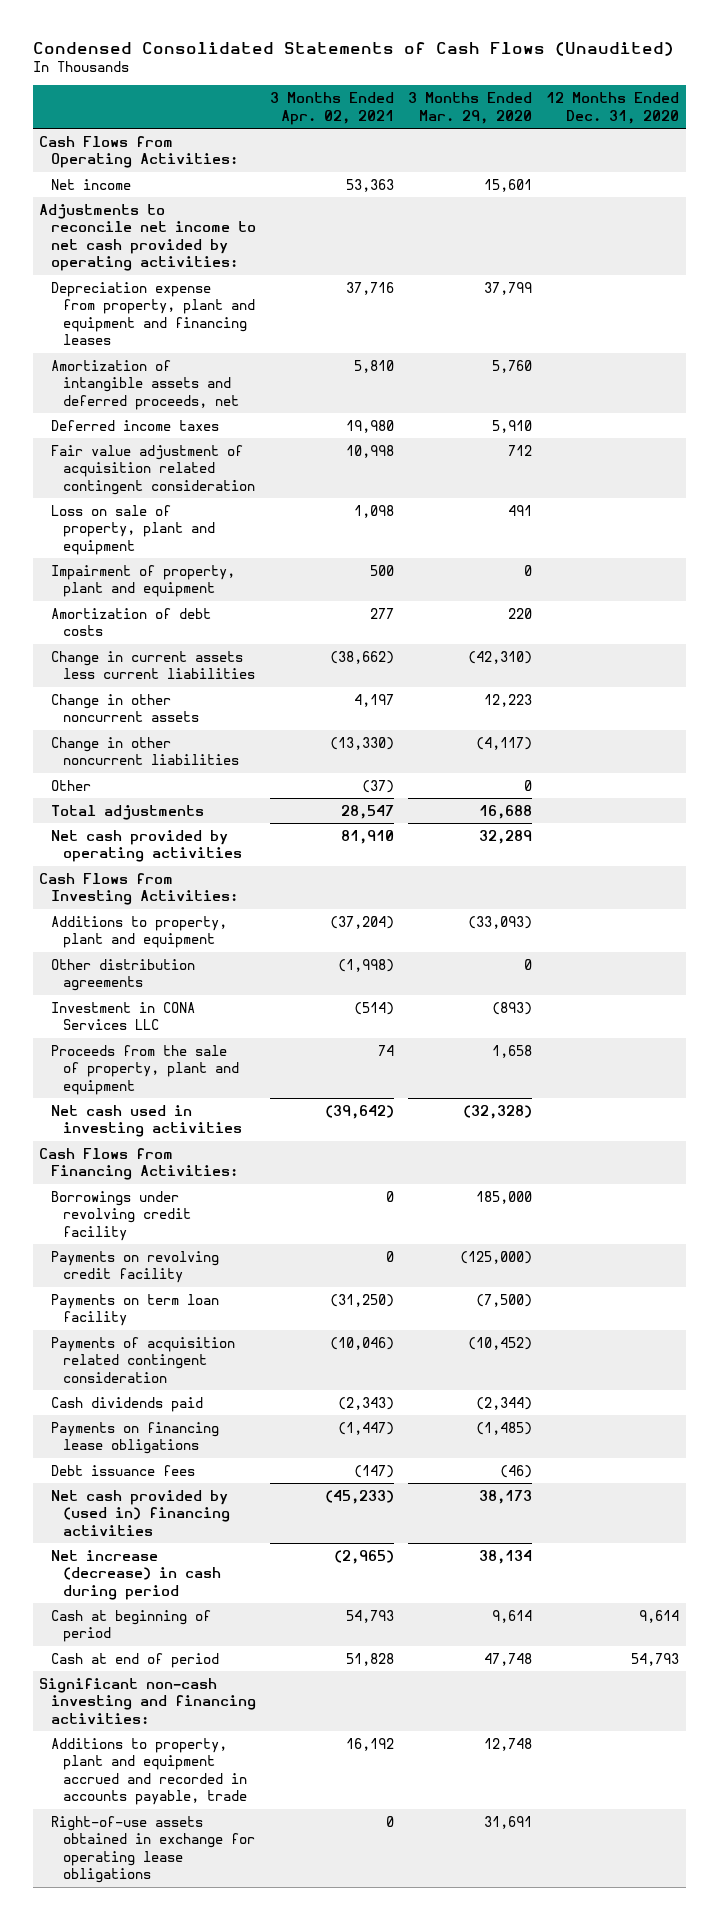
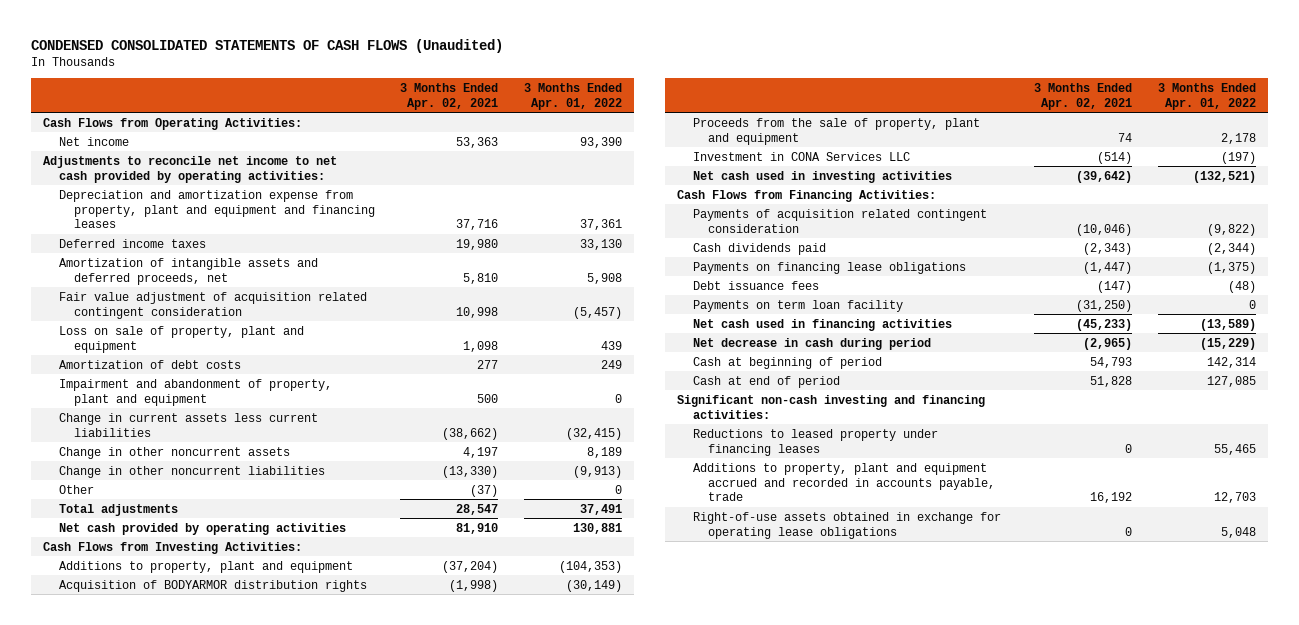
- Condensed Consolidated Statements of Cash Flows (Unaudited)
+ CONDENSED CONSOLIDATED STATEMENTS OF CASH FLOWS (Unaudited)
- | 3 Months Ended Apr. 02, 2021 | 3 Months Ended Mar. 29, 2020 | 12 Months Ended Dec. 31, 2020
+ | 3 Months Ended Apr. 02, 2021 | 3 Months Ended Apr. 01, 2022
- Depreciation expense from property, plant and equipment and financing leases | 37,716 | 37,799 |
+ Depreciation and amortization expense from property, plant and equipment and financing leases | 37,716 | 37,361
moved down: Amortization of intangible assets and deferred proceeds, net | 5,810 | 5,908
- Impairment of property, plant and equipment | 500 | 0 |
+ Impairment and abandonment of property, plant and equipment | 500 | 0
- Other distribution agreements | (1,998) | 0 |
+ Acquisition of BODYARMOR distribution rights | (1,998) | (30,149)
moved down: Investment in CONA Services LLC | (514) | (197)
- Borrowings under revolving credit facility | 0 | 185,000 |
- Payments on revolving credit facility | 0 | (125,000) |
- Net cash provided by (used in) financing activities | (45,233) | 38,173 |
- Net increase (decrease) in cash during period | (2,965) | 38,134 |
moved down: Payments on term loan facility | (31,250) | 0
+ Net cash used in financing activities | (45,233) | (13,589)
+ Net decrease in cash during period | (2,965) | (15,229)
+ Reductions to leased property under financing leases | 0 | 55,465

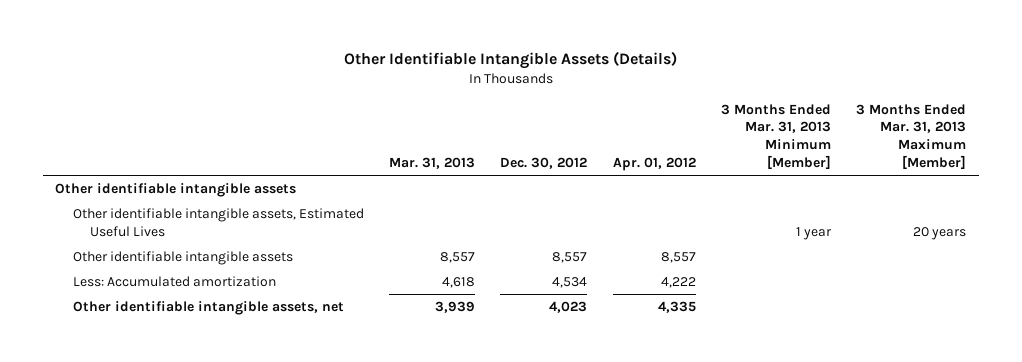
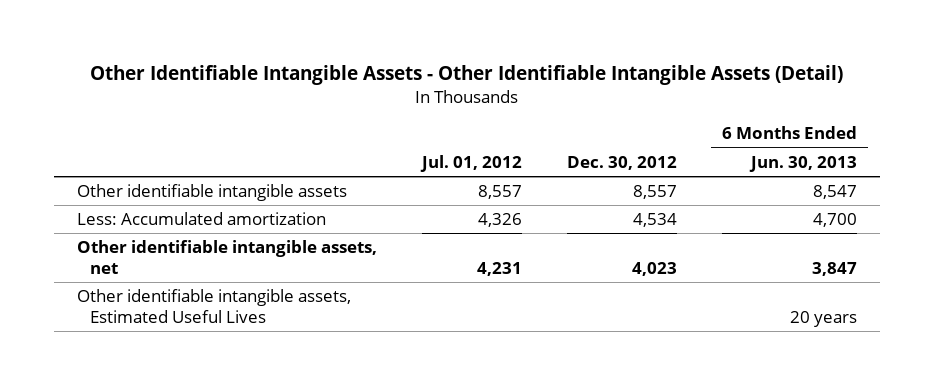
- Other Identifiable Intangible Assets (Details)
+ Other Identifiable Intangible Assets - Other Identifiable Intangible Assets (Detail)
- | Mar. 31, 2013 | Dec. 30, 2012 | Apr. 01, 2012 | 3 Months Ended Mar. 31, 2013 Minimum [Member] | 3 Months Ended Mar. 31, 2013 Maximum [Member]
+ | Jul. 01, 2012 | Dec. 30, 2012 | 6 Months Ended Jun. 30, 2013
- Other identifiable intangible assets
moved down: Other identifiable intangible assets, Estimated Useful Lives | | | 20 years

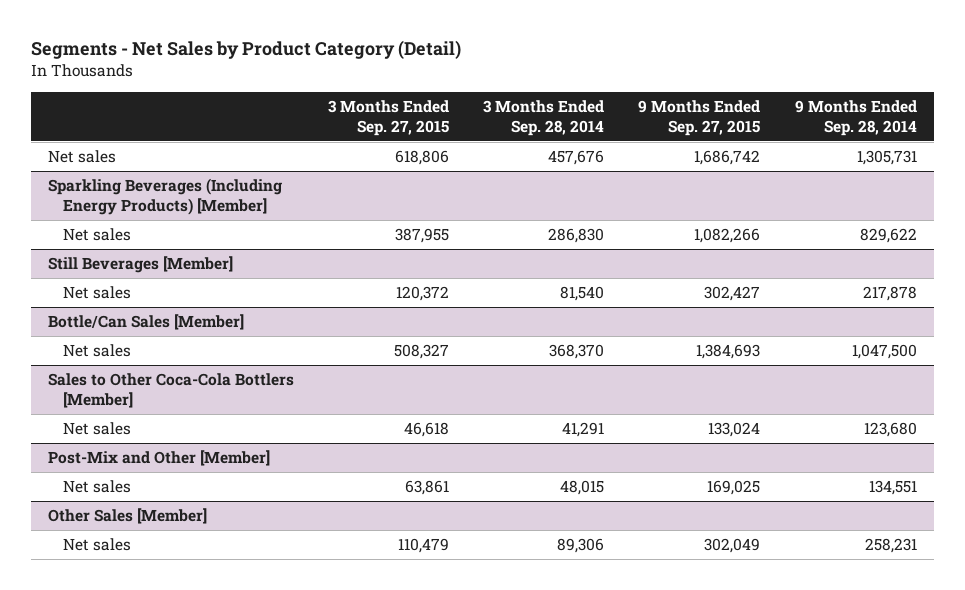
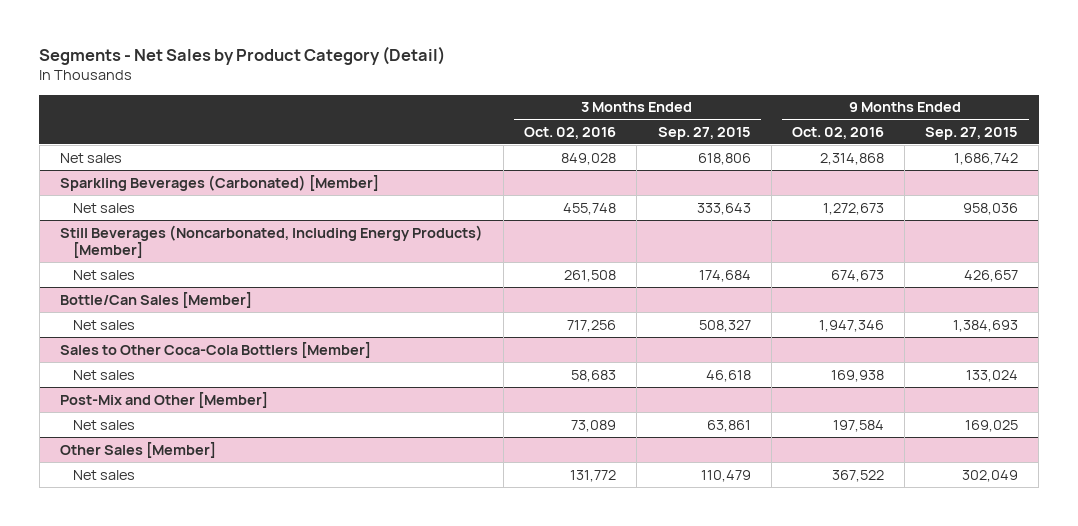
- | 3 Months Ended Sep. 27, 2015 | 3 Months Ended Sep. 28, 2014 | 9 Months Ended Sep. 27, 2015 | 9 Months Ended Sep. 28, 2014
+ | 3 Months Ended Oct. 02, 2016 | 3 Months Ended Sep. 27, 2015 | 9 Months Ended Oct. 02, 2016 | 9 Months Ended Sep. 27, 2015
- Sparkling Beverages (Including Energy Products) [Member]
- Net sales | 387,955 | 286,830 | 1,082,266 | 829,622
- Still Beverages [Member]
- Net sales | 120,372 | 81,540 | 302,427 | 217,878
+ Sparkling Beverages (Carbonated) [Member]
+ Net sales | 455,748 | 333,643 | 1,272,673 | 958,036
+ Still Beverages (Noncarbonated, Including Energy Products) [Member]
+ Net sales | 261,508 | 174,684 | 674,673 | 426,657

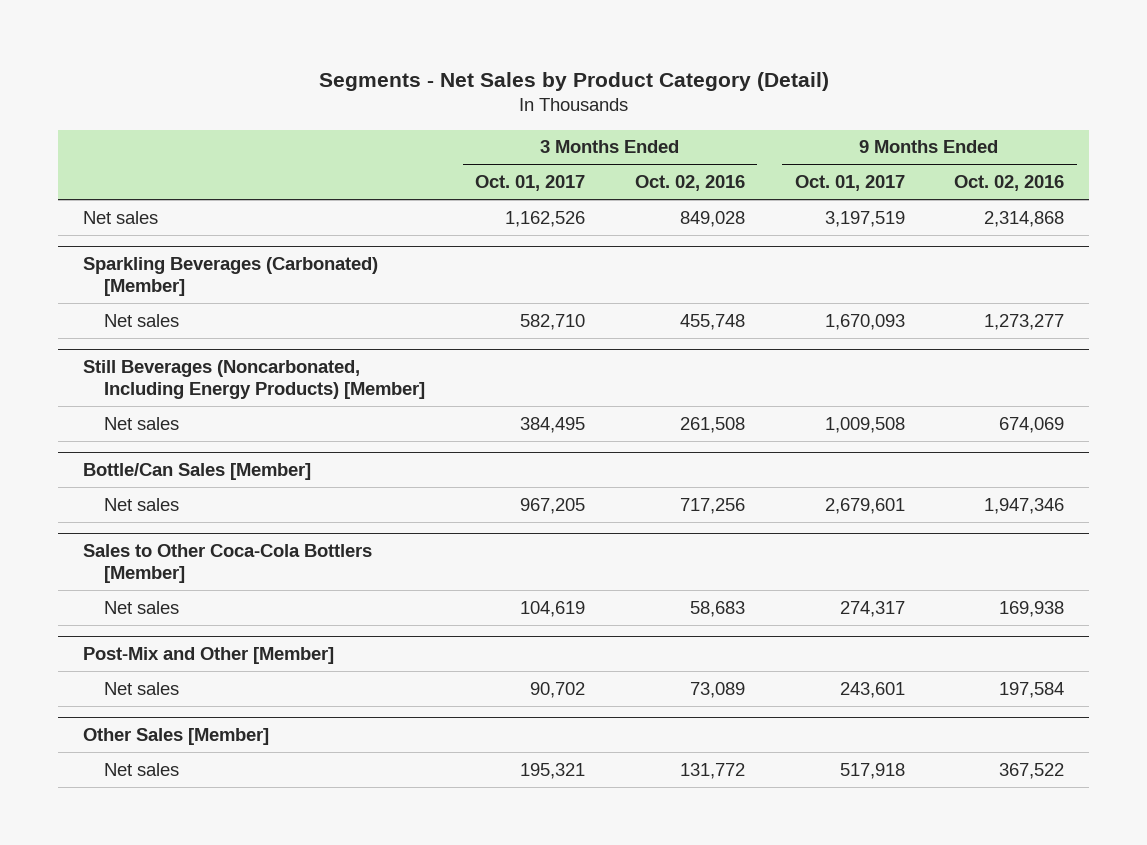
- | 3 Months Ended Oct. 02, 2016 | 3 Months Ended Sep. 27, 2015 | 9 Months Ended Oct. 02, 2016 | 9 Months Ended Sep. 27, 2015
+ | 3 Months Ended Oct. 01, 2017 | 3 Months Ended Oct. 02, 2016 | 9 Months Ended Oct. 01, 2017 | 9 Months Ended Oct. 02, 2016
@ Sparkling Beverages (Carbonated) [Member]
- Net sales | 455,748 | 333,643 | 1,272,673 | 958,036
+ Net sales | 582,710 | 455,748 | 1,670,093 | 1,273,277
@ Still Beverages (Noncarbonated, Including Energy Products) [Member]
- Net sales | 261,508 | 174,684 | 674,673 | 426,657
+ Net sales | 384,495 | 261,508 | 1,009,508 | 674,069

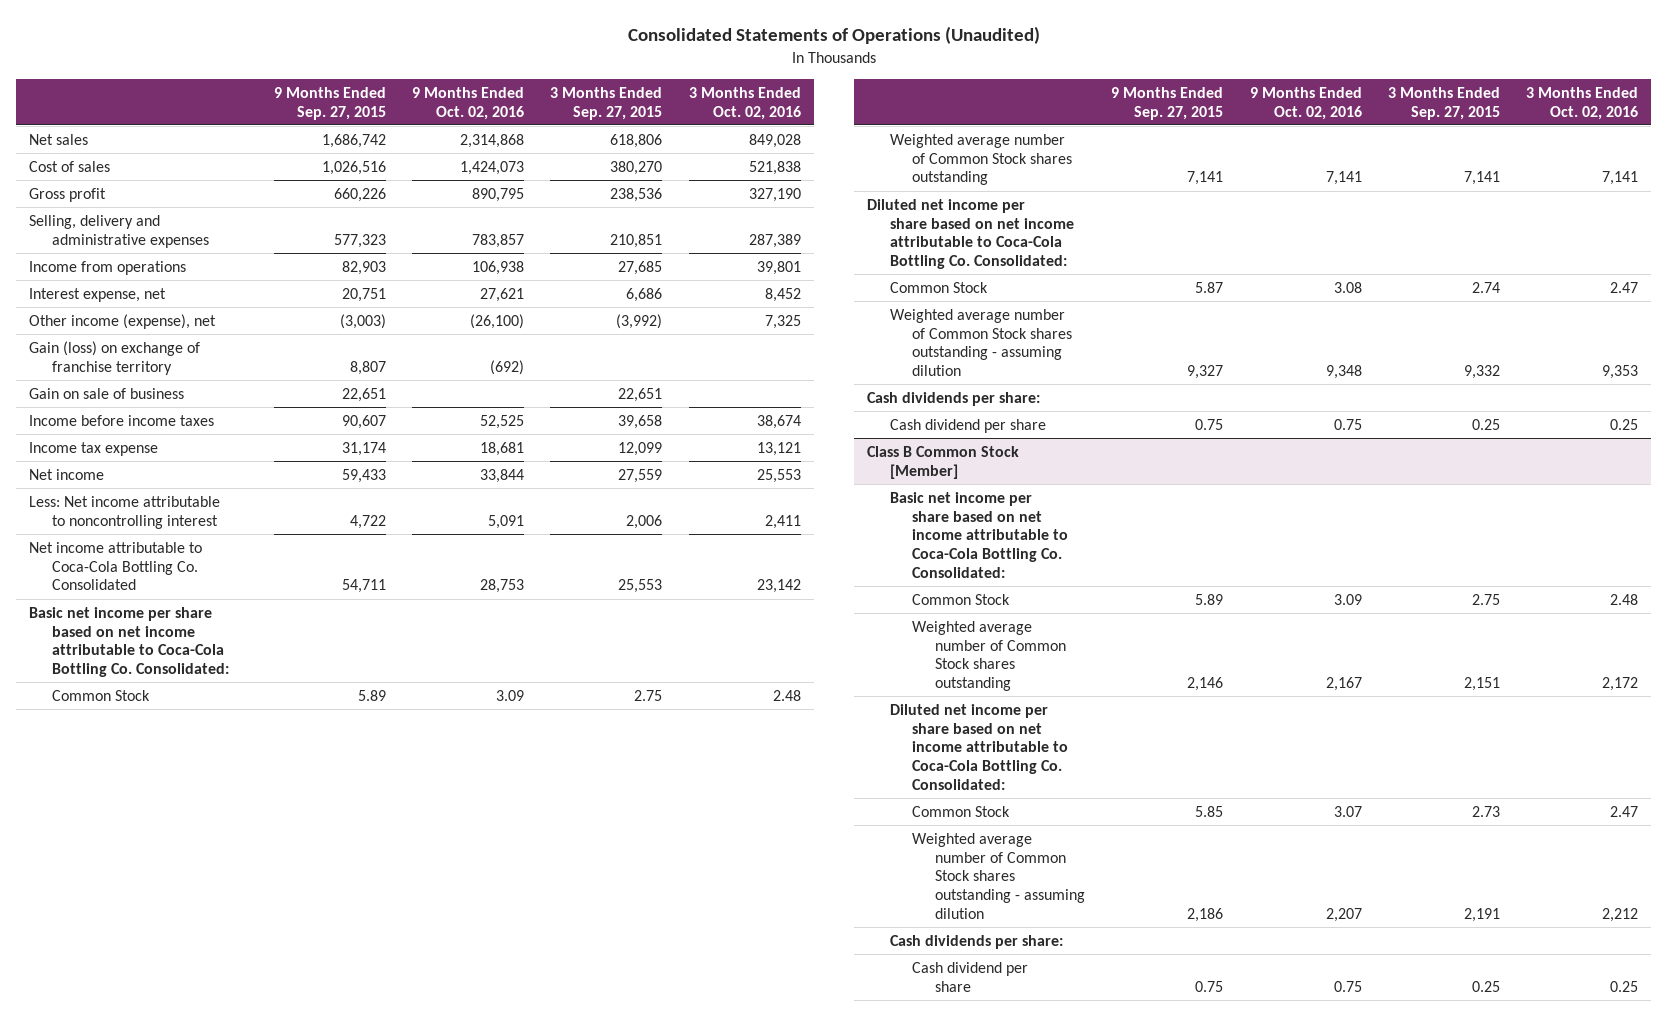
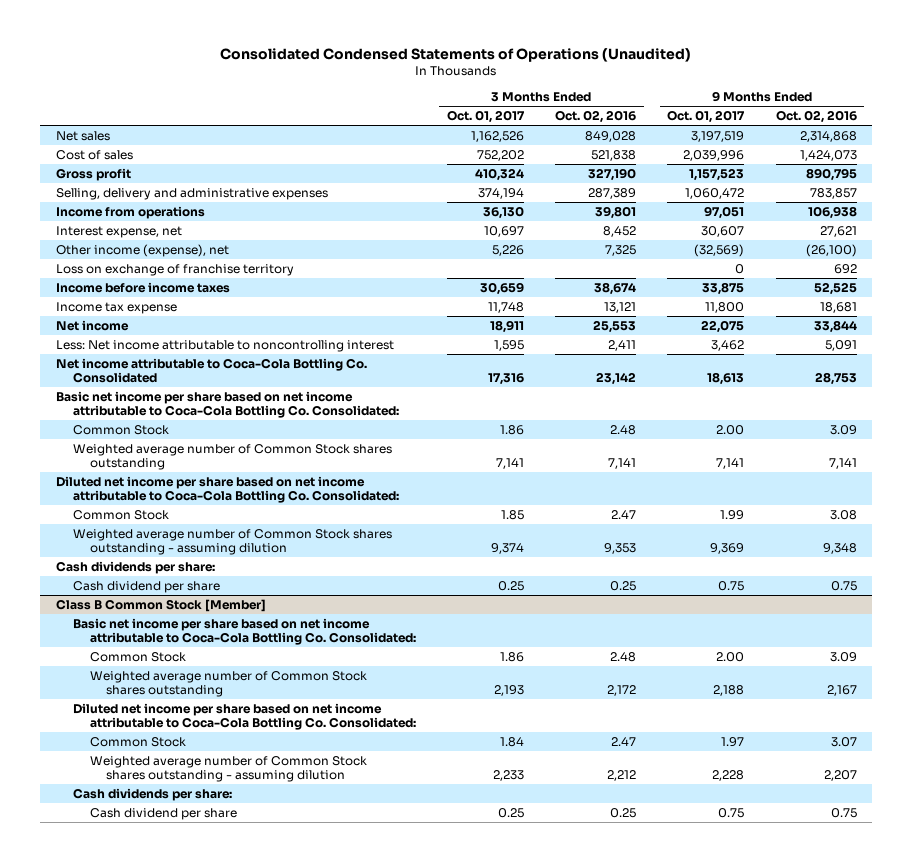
- Consolidated Statements of Operations (Unaudited)
+ Consolidated Condensed Statements of Operations (Unaudited)
- | 9 Months Ended Sep. 27, 2015 | 9 Months Ended Oct. 02, 2016 | 3 Months Ended Sep. 27, 2015 | 3 Months Ended Oct. 02, 2016
+ | 3 Months Ended Oct. 01, 2017 | 3 Months Ended Oct. 02, 2016 | 9 Months Ended Oct. 01, 2017 | 9 Months Ended Oct. 02, 2016
- Gain (loss) on exchange of franchise territory | 8,807 | (692) | |
- Gain on sale of business | 22,651 | | 22,651 |
+ Loss on exchange of franchise territory | | | 0 | 692

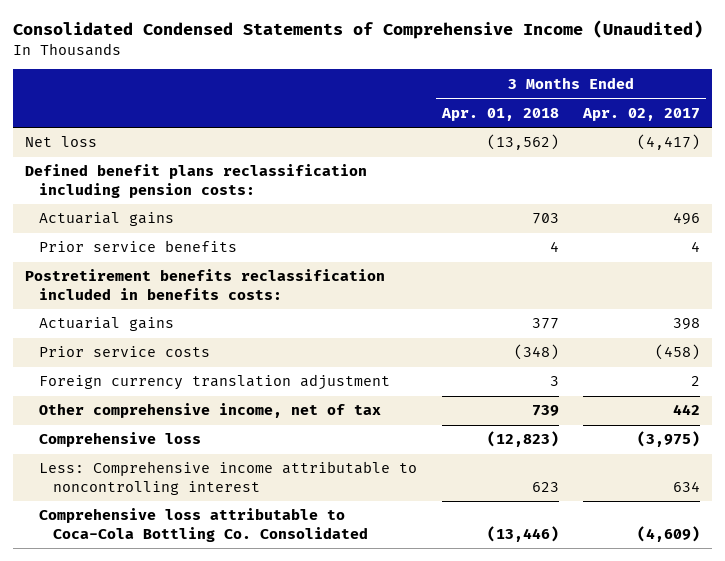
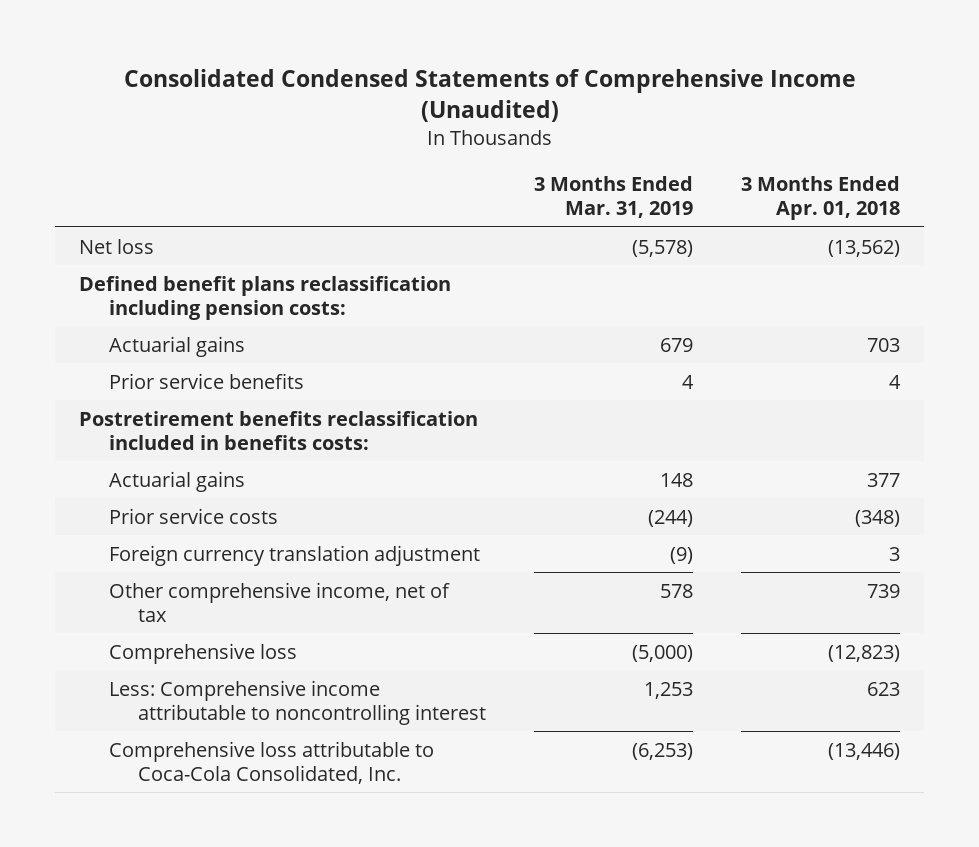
- | 3 Months Ended Apr. 01, 2018 | 3 Months Ended Apr. 02, 2017
+ | 3 Months Ended Mar. 31, 2019 | 3 Months Ended Apr. 01, 2018
- Comprehensive loss attributable to Coca-Cola Bottling Co. Consolidated | (13,446) | (4,609)
+ Comprehensive loss attributable to Coca-Cola Consolidated, Inc. | (6,253) | (13,446)

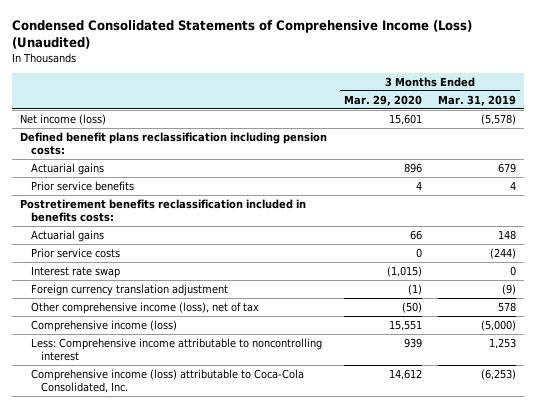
- Consolidated Condensed Statements of Comprehensive Income (Unaudited)
+ Condensed Consolidated Statements of Comprehensive Income (Loss) (Unaudited)
- | 3 Months Ended Mar. 31, 2019 | 3 Months Ended Apr. 01, 2018
+ | 3 Months Ended Mar. 29, 2020 | 3 Months Ended Mar. 31, 2019
- Net loss | (5,578) | (13,562)
+ Net income (loss) | 15,601 | (5,578)
+ Interest rate swap | (1,015) | 0
- Other comprehensive income, net of tax | 578 | 739
- Comprehensive loss | (5,000) | (12,823)
+ Other comprehensive income (loss), net of tax | (50) | 578
+ Comprehensive income (loss) | 15,551 | (5,000)
- Comprehensive loss attributable to Coca-Cola Consolidated, Inc. | (6,253) | (13,446)
+ Comprehensive income (loss) attributable to Coca-Cola Consolidated, Inc. | 14,612 | (6,253)

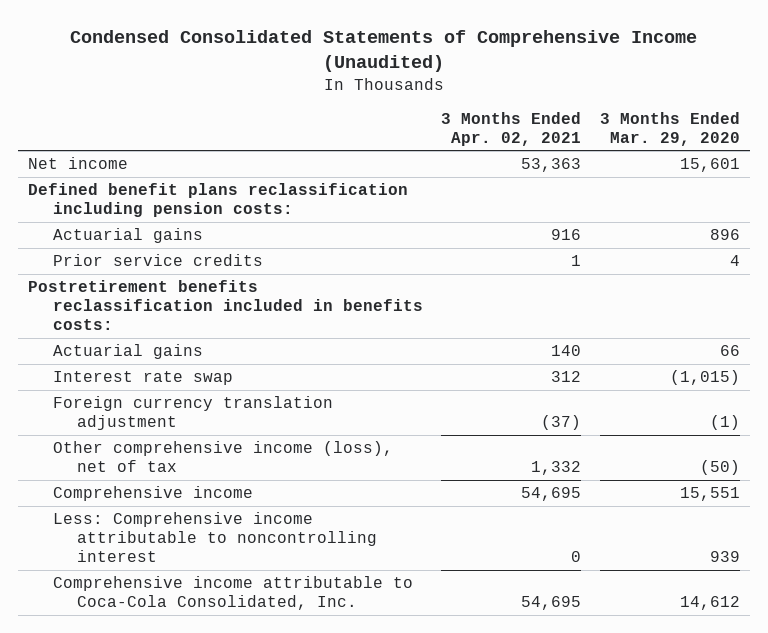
- Condensed Consolidated Statements of Comprehensive Income (Loss) (Unaudited)
+ Condensed Consolidated Statements of Comprehensive Income (Unaudited)
- | 3 Months Ended Mar. 29, 2020 | 3 Months Ended Mar. 31, 2019
+ | 3 Months Ended Apr. 02, 2021 | 3 Months Ended Mar. 29, 2020
- Net income (loss) | 15,601 | (5,578)
+ Net income | 53,363 | 15,601
- Prior service benefits | 4 | 4
+ Prior service credits | 1 | 4
- Prior service costs | 0 | (244)
- Comprehensive income (loss) | 15,551 | (5,000)
+ Comprehensive income | 54,695 | 15,551
- Comprehensive income (loss) attributable to Coca-Cola Consolidated, Inc. | 14,612 | (6,253)
+ Comprehensive income attributable to Coca-Cola Consolidated, Inc. | 54,695 | 14,612

